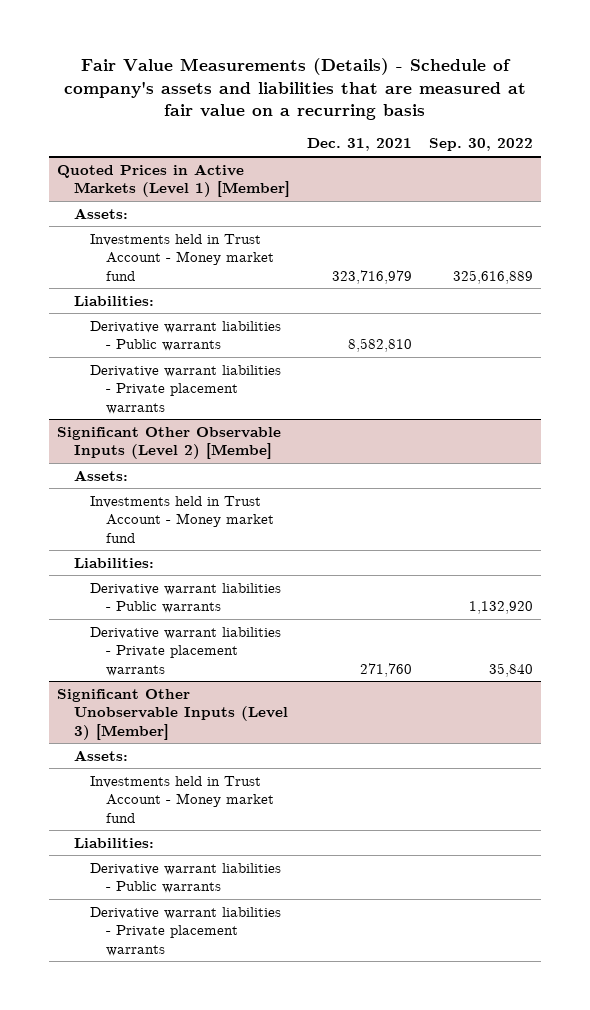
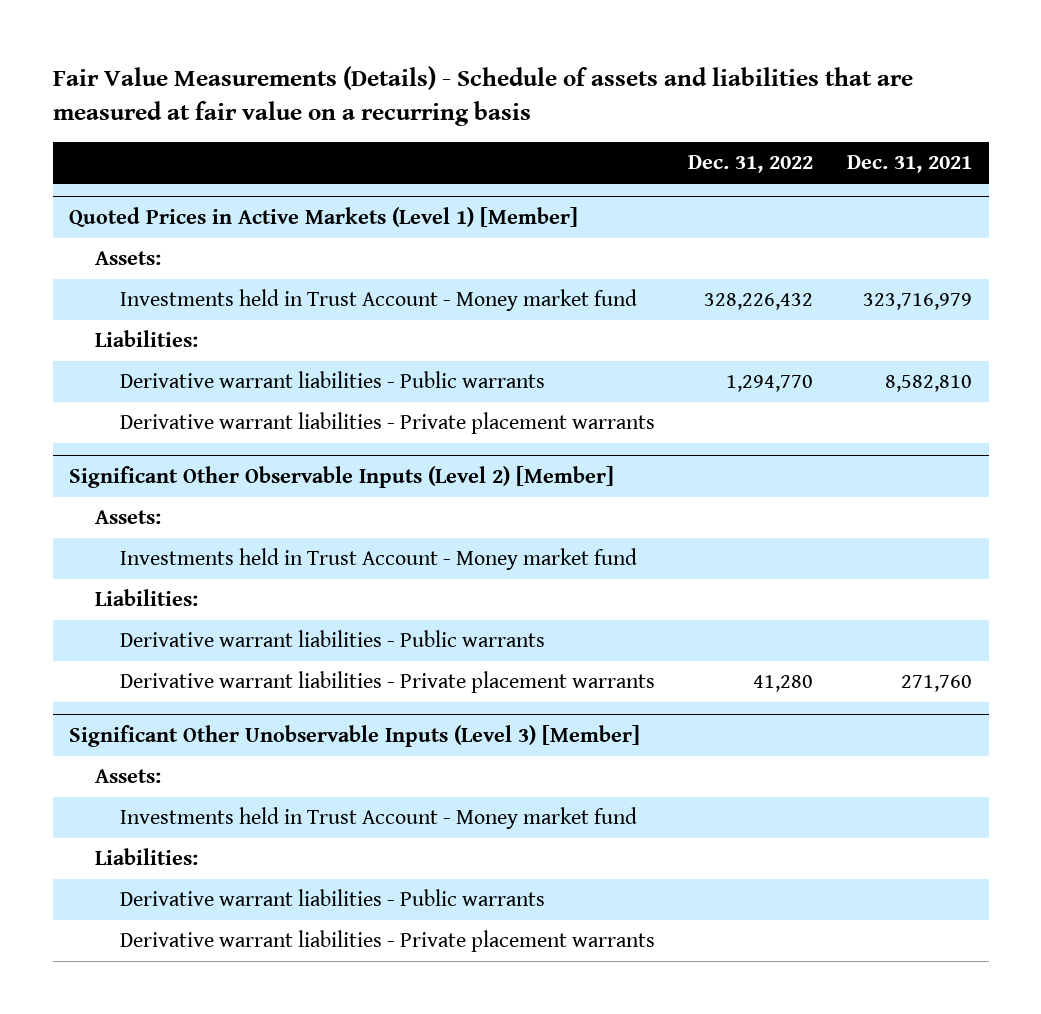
- Fair Value Measurements (Details) - Schedule of company's assets and liabilities that are measured at fair value on a recurring basis
+ Fair Value Measurements (Details) - Schedule of assets and liabilities that are measured at fair value on a recurring basis
- | Dec. 31, 2021 | Sep. 30, 2022
+ | Dec. 31, 2022 | Dec. 31, 2021
- Significant Other Observable Inputs (Level 2) [Membe]
+ Significant Other Observable Inputs (Level 2) [Member]

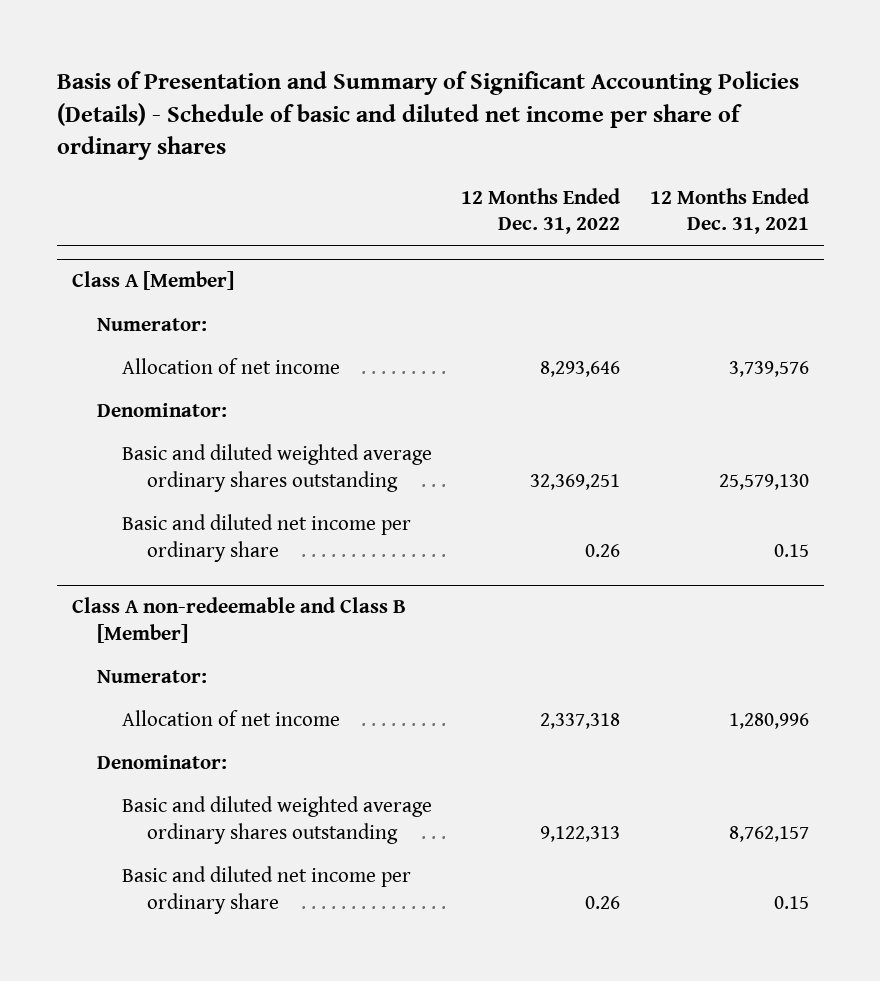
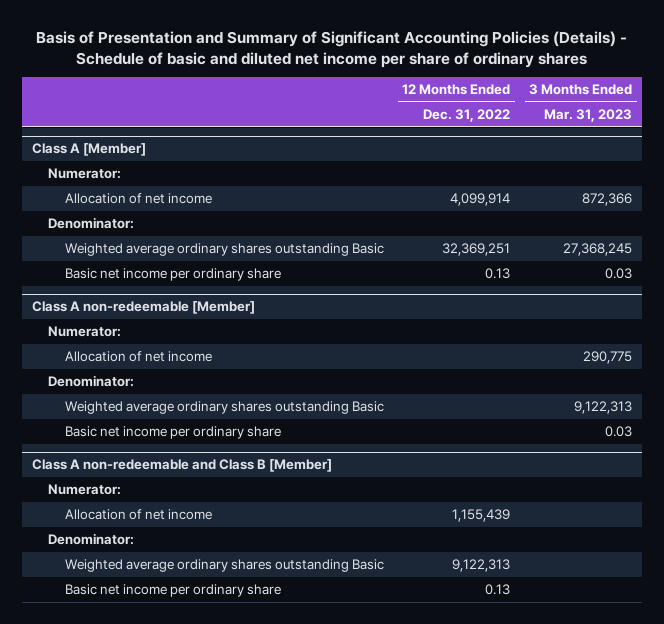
- | 12 Months Ended Dec. 31, 2022 | 12 Months Ended Dec. 31, 2021
+ | 12 Months Ended Dec. 31, 2022 | 3 Months Ended Mar. 31, 2023
@ Class A [Member]
- Allocation of net income | 8,293,646 | 3,739,576
+ Allocation of net income | 4,099,914 | 872,366
- Basic and diluted weighted average ordinary shares outstanding | 32,369,251 | 25,579,130
- Basic and diluted net income per ordinary share | 0.26 | 0.15
+ Weighted average ordinary shares outstanding Basic | 32,369,251 | 27,368,245
+ Basic net income per ordinary share | 0.13 | 0.03
+ Class A non-redeemable [Member]
+ Numerator:
+ Allocation of net income | | 290,775
+ Denominator:
+ Weighted average ordinary shares outstanding Basic | | 9,122,313
+ Basic net income per ordinary share | | 0.03
@ Class A non-redeemable and Class B [Member]
- Allocation of net income | 2,337,318 | 1,280,996
+ Allocation of net income | 1,155,439 |
- Basic and diluted weighted average ordinary shares outstanding | 9,122,313 | 8,762,157
- Basic and diluted net income per ordinary share | 0.26 | 0.15
+ Weighted average ordinary shares outstanding Basic | 9,122,313 |
+ Basic net income per ordinary share | 0.13 |

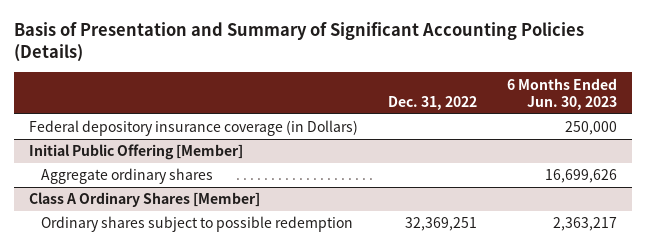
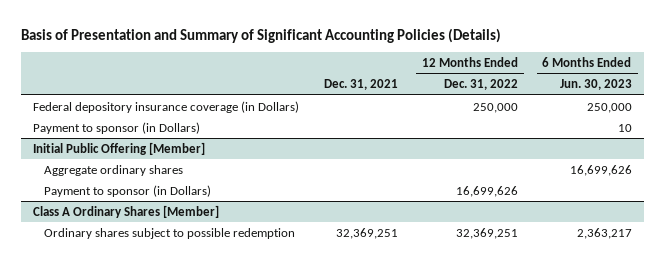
- | Dec. 31, 2022 | 6 Months Ended Jun. 30, 2023
+ | Dec. 31, 2021 | 12 Months Ended Dec. 31, 2022 | 6 Months Ended Jun. 30, 2023
+ Payment to sponsor (in Dollars) | | | 10
@ Initial Public Offering [Member]
+ Payment to sponsor (in Dollars) | | 16,699,626 |

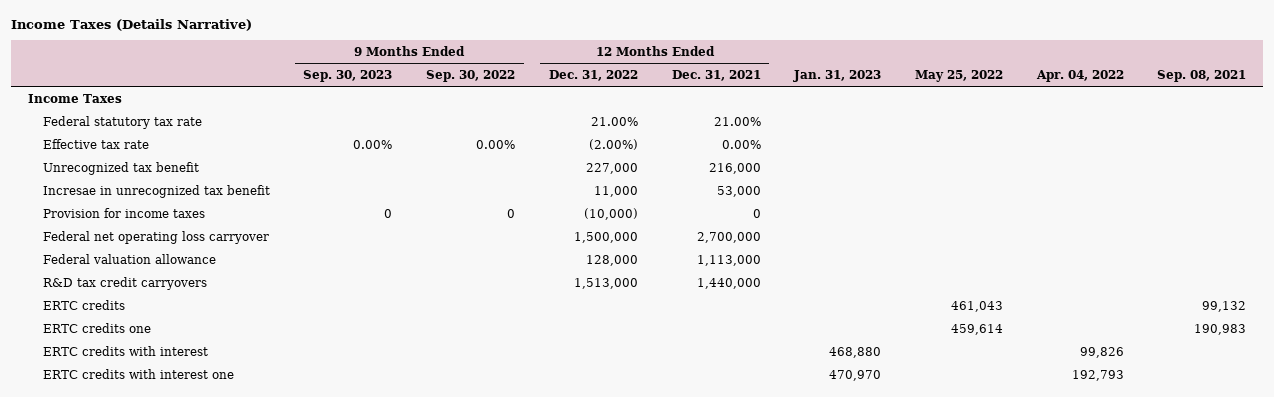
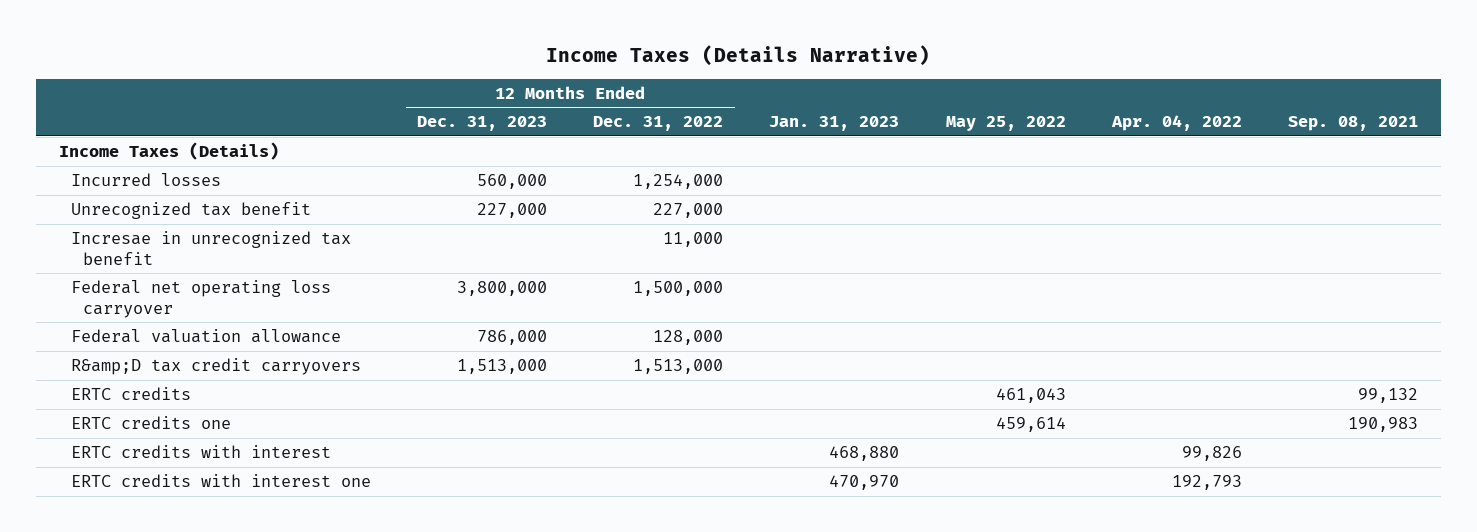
- | 9 Months Ended Sep. 30, 2023 | 9 Months Ended Sep. 30, 2022 | 12 Months Ended Dec. 31, 2022 | 12 Months Ended Dec. 31, 2021 | Jan. 31, 2023 | May 25, 2022 | Apr. 04, 2022 | Sep. 08, 2021
+ | 12 Months Ended Dec. 31, 2023 | 12 Months Ended Dec. 31, 2022 | Jan. 31, 2023 | May 25, 2022 | Apr. 04, 2022 | Sep. 08, 2021
- Income Taxes
- Federal statutory tax rate | | | 21.00% | 21.00% | | | |
- Effective tax rate | 0.00% | 0.00% | (2.00%) | 0.00% | | | |
+ Income Taxes (Details)
+ Incurred losses | 560,000 | 1,254,000 | | | |
- Provision for income taxes | 0 | 0 | (10,000) | 0 | | | |
- R&D tax credit carryovers | | | 1,513,000 | 1,440,000 | | | |
+ R&amp;D tax credit carryovers | 1,513,000 | 1,513,000 | | | |

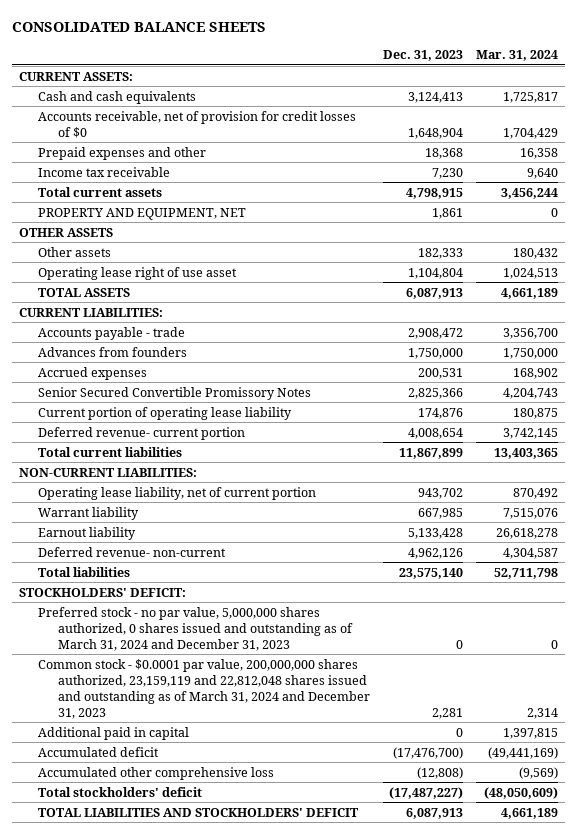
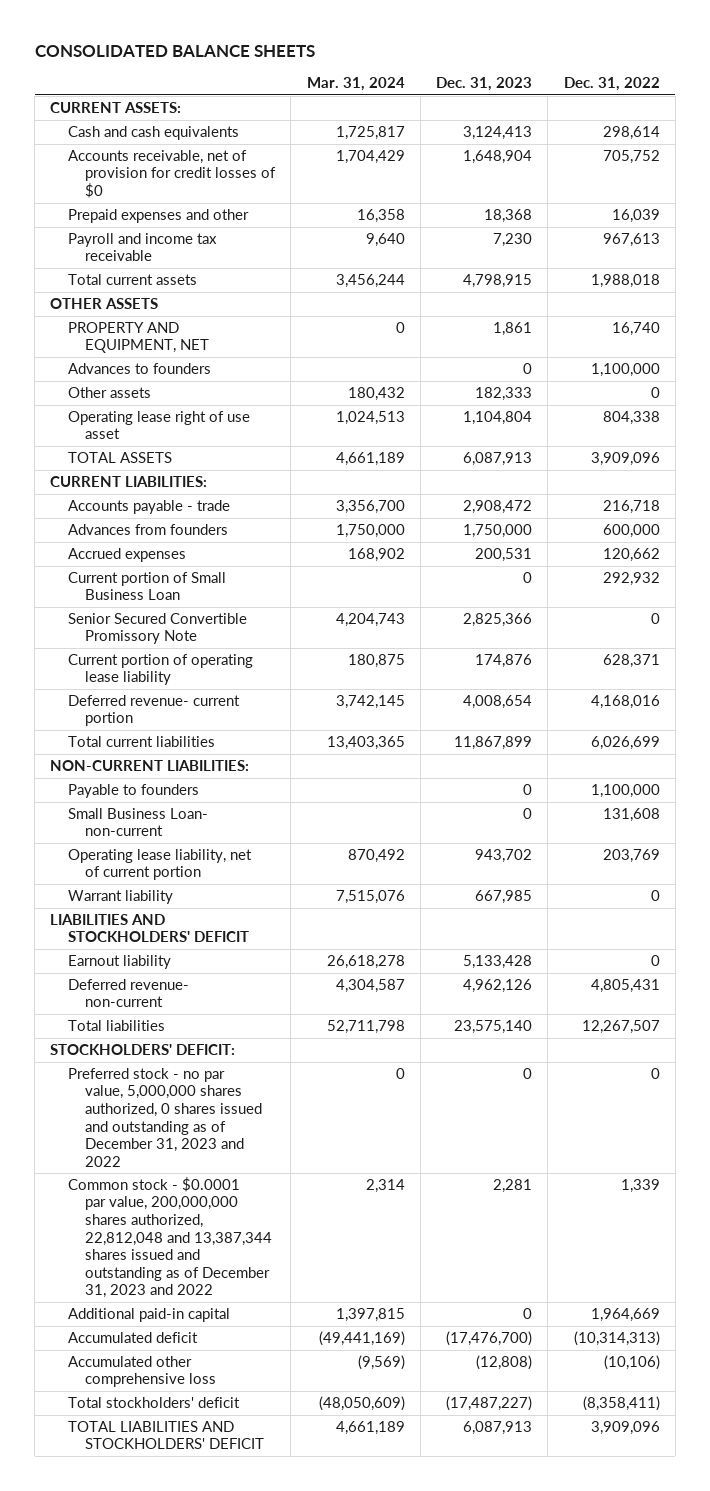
- | Dec. 31, 2023 | Mar. 31, 2024
+ | Mar. 31, 2024 | Dec. 31, 2023 | Dec. 31, 2022
- Income tax receivable | 7,230 | 9,640
+ Payroll and income tax receivable | 9,640 | 7,230 | 967,613
moved down: PROPERTY AND EQUIPMENT, NET | 0 | 1,861 | 16,740
+ Advances to founders | | 0 | 1,100,000
- Senior Secured Convertible Promissory Notes | 2,825,366 | 4,204,743
+ Current portion of Small Business Loan | | 0 | 292,932
+ Senior Secured Convertible Promissory Note | 4,204,743 | 2,825,366 | 0
+ Payable to founders | | 0 | 1,100,000
+ Small Business Loan- non-current | | 0 | 131,608
+ LIABILITIES AND STOCKHOLDERS' DEFICIT
- Preferred stock - no par value, 5,000,000 shares authorized, 0 shares issued and outstanding as of March 31, 2024 and December 31, 2023 | 0 | 0
- Common stock - $0.0001 par value, 200,000,000 shares authorized, 23,159,119 and 22,812,048 shares issued and outstanding as of March 31, 2024 and December 31, 2023 | 2,281 | 2,314
- Additional paid in capital | 0 | 1,397,815
+ Preferred stock - no par value, 5,000,000 shares authorized, 0 shares issued and outstanding as of December 31, 2023 and 2022 | 0 | 0 | 0
+ Common stock - $0.0001 par value, 200,000,000 shares authorized, 22,812,048 and 13,387,344 shares issued and outstanding as of December 31, 2023 and 2022 | 2,314 | 2,281 | 1,339
+ Additional paid-in capital | 1,397,815 | 0 | 1,964,669

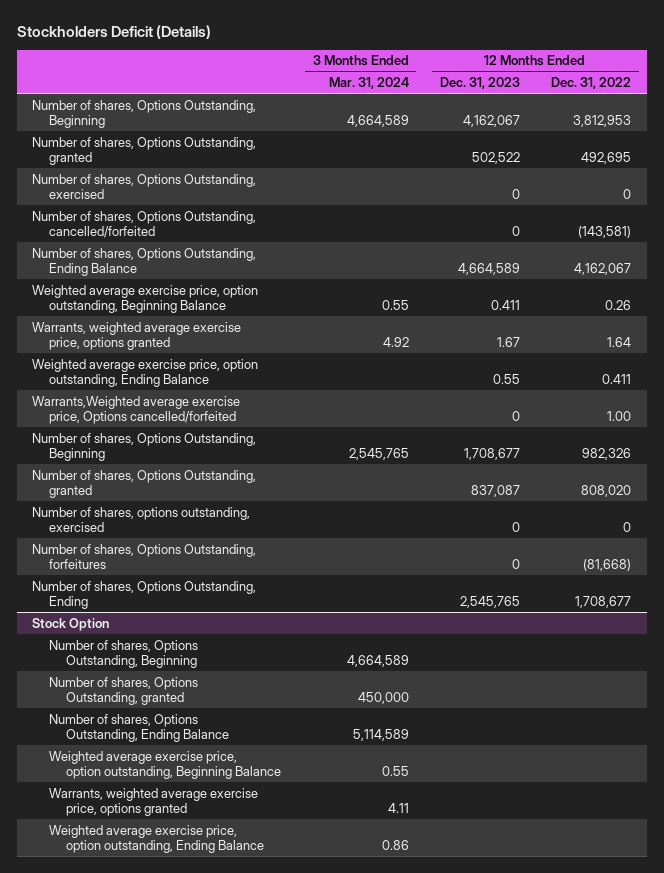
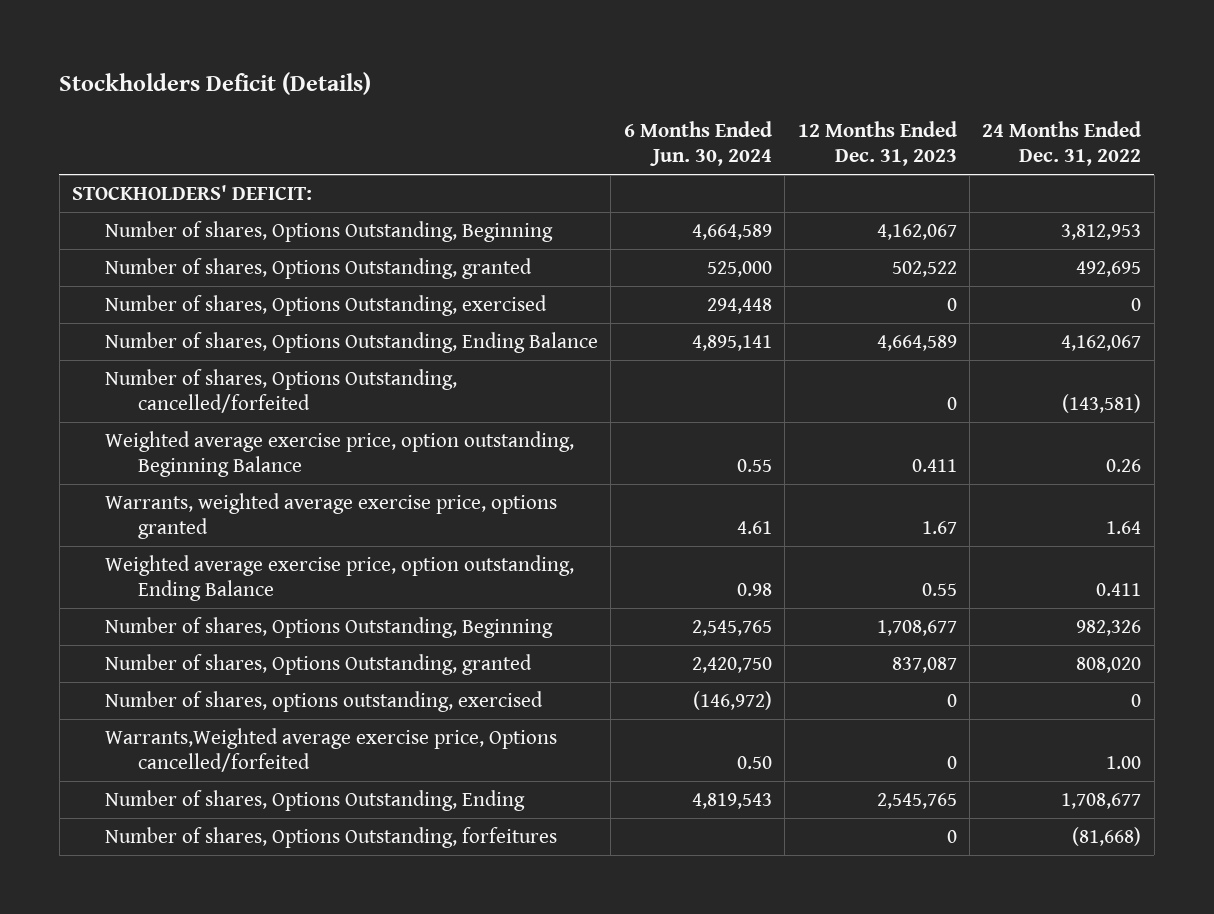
- | 3 Months Ended Mar. 31, 2024 | 12 Months Ended Dec. 31, 2023 | 12 Months Ended Dec. 31, 2022
+ | 6 Months Ended Jun. 30, 2024 | 12 Months Ended Dec. 31, 2023 | 24 Months Ended Dec. 31, 2022
+ STOCKHOLDERS' DEFICIT:
moved down: Number of shares, Options Outstanding, cancelled/forfeited | | 0 | (143,581)
moved down: Warrants,Weighted average exercise price, Options cancelled/forfeited | 0.50 | 0 | 1.00
- Stock Option
- Number of shares, Options Outstanding, Beginning | 4,664,589 | |
- Number of shares, Options Outstanding, granted | 450,000 | |
- Number of shares, Options Outstanding, Ending Balance | 5,114,589 | |
- Weighted average exercise price, option outstanding, Beginning Balance | 0.55 | |
- Warrants, weighted average exercise price, options granted | 4.11 | |
- Weighted average exercise price, option outstanding, Ending Balance | 0.86 | |
moved down: Number of shares, Options Outstanding, forfeitures | | 0 | (81,668)

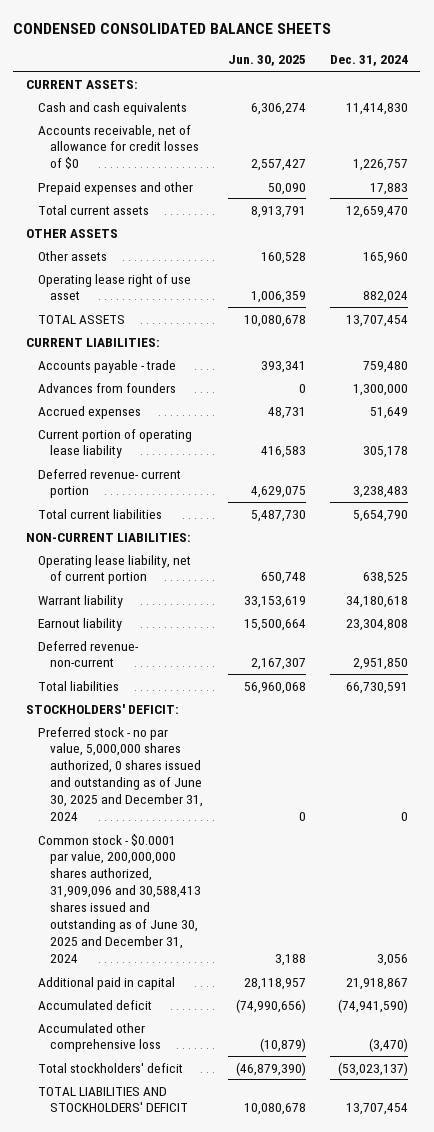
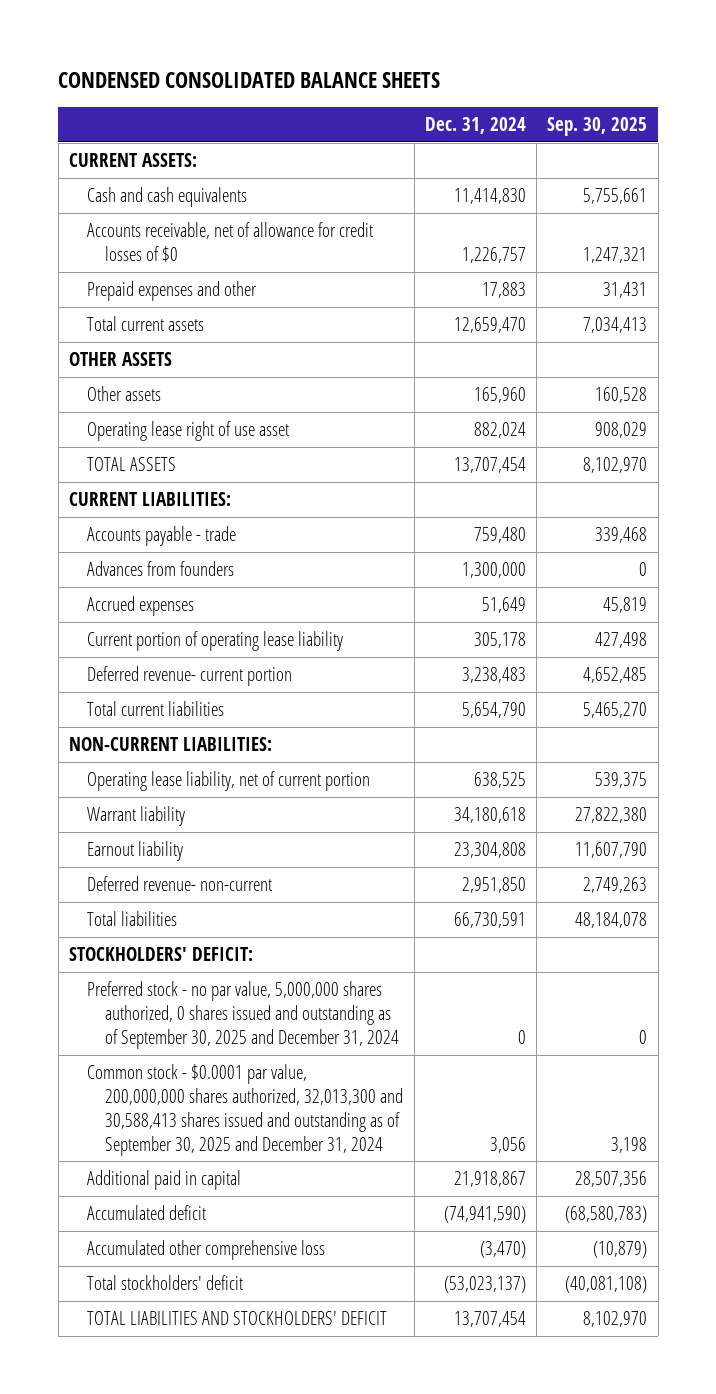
- | Jun. 30, 2025 | Dec. 31, 2024
+ | Dec. 31, 2024 | Sep. 30, 2025
- Preferred stock - no par value, 5,000,000 shares authorized, 0 shares issued and outstanding as of June 30, 2025 and December 31, 2024 | 0 | 0
- Common stock - $0.0001 par value, 200,000,000 shares authorized, 31,909,096 and 30,588,413 shares issued and outstanding as of June 30, 2025 and December 31, 2024 | 3,188 | 3,056
+ Preferred stock - no par value, 5,000,000 shares authorized, 0 shares issued and outstanding as of September 30, 2025 and December 31, 2024 | 0 | 0
+ Common stock - $0.0001 par value, 200,000,000 shares authorized, 32,013,300 and 30,588,413 shares issued and outstanding as of September 30, 2025 and December 31, 2024 | 3,056 | 3,198

